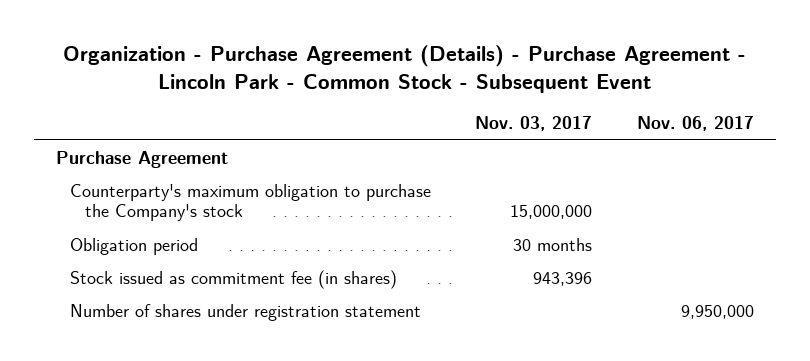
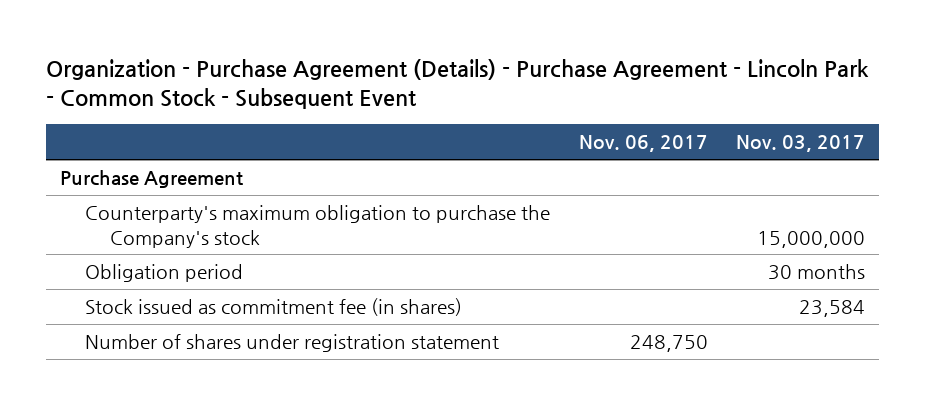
- | Nov. 03, 2017 | Nov. 06, 2017
+ | Nov. 06, 2017 | Nov. 03, 2017
- Stock issued as commitment fee (in shares) | 943,396 |
- Number of shares under registration statement | | 9,950,000
+ Stock issued as commitment fee (in shares) | | 23,584
+ Number of shares under registration statement | 248,750 |

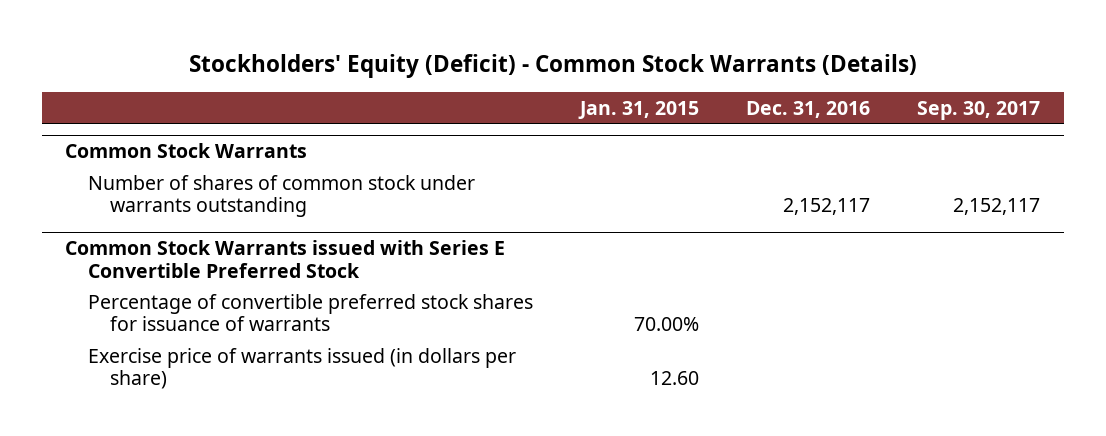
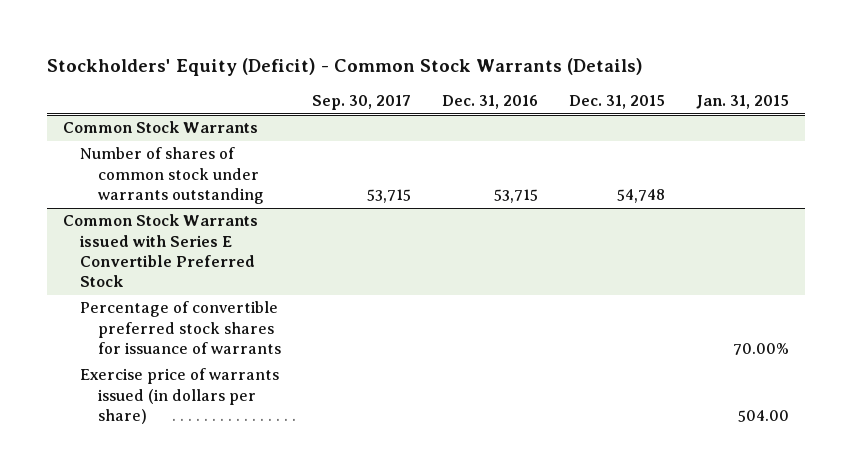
- | Jan. 31, 2015 | Dec. 31, 2016 | Sep. 30, 2017
+ | Sep. 30, 2017 | Dec. 31, 2016 | Dec. 31, 2015 | Jan. 31, 2015
@ Common Stock Warrants
- Number of shares of common stock under warrants outstanding | | 2,152,117 | 2,152,117
+ Number of shares of common stock under warrants outstanding | 53,715 | 53,715 | 54,748 |
@ Common Stock Warrants issued with Series E Convertible Preferred Stock
- Exercise price of warrants issued (in dollars per share) | 12.60 | |
+ Exercise price of warrants issued (in dollars per share) | | | | 504.00

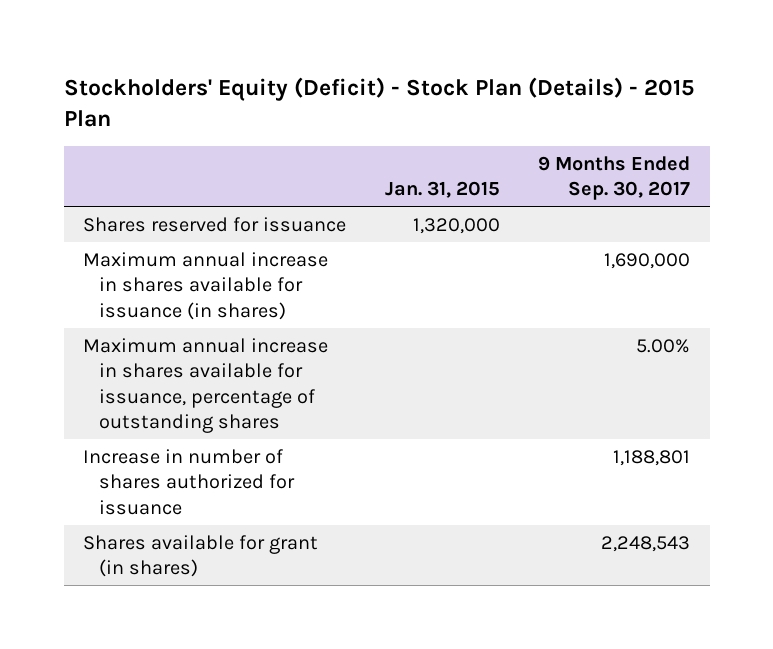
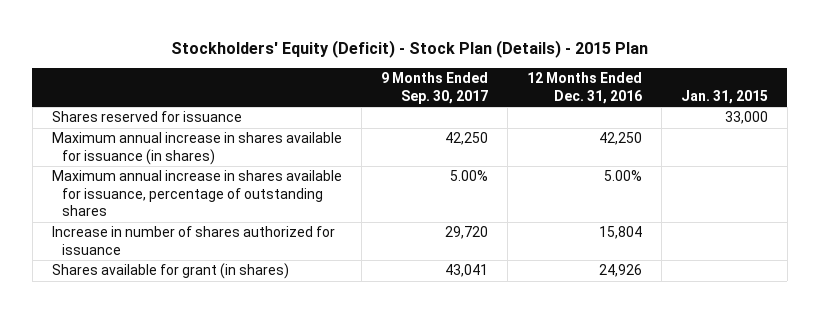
- | Jan. 31, 2015 | 9 Months Ended Sep. 30, 2017
+ | 9 Months Ended Sep. 30, 2017 | 12 Months Ended Dec. 31, 2016 | Jan. 31, 2015
- Shares reserved for issuance | 1,320,000 |
- Maximum annual increase in shares available for issuance (in shares) | | 1,690,000
+ Shares reserved for issuance | | | 33,000
+ Maximum annual increase in shares available for issuance (in shares) | 42,250 | 42,250 |
- Increase in number of shares authorized for issuance | | 1,188,801
- Shares available for grant (in shares) | | 2,248,543
+ Increase in number of shares authorized for issuance | 29,720 | 15,804 |
+ Shares available for grant (in shares) | 43,041 | 24,926 |

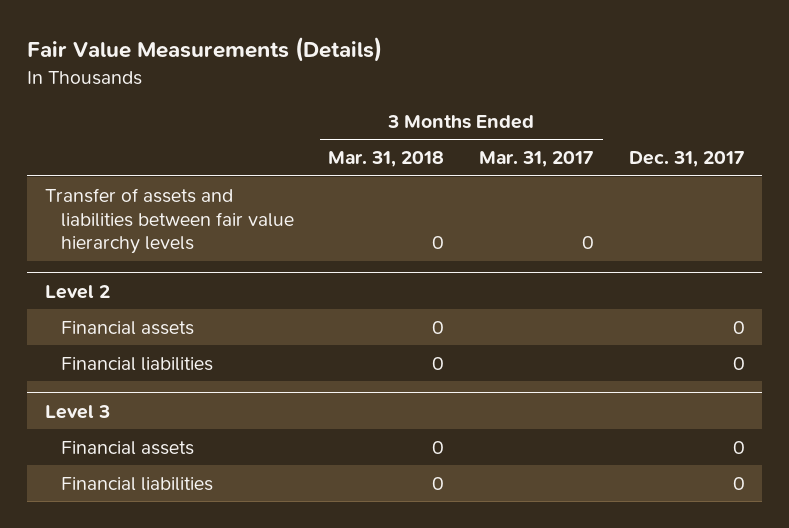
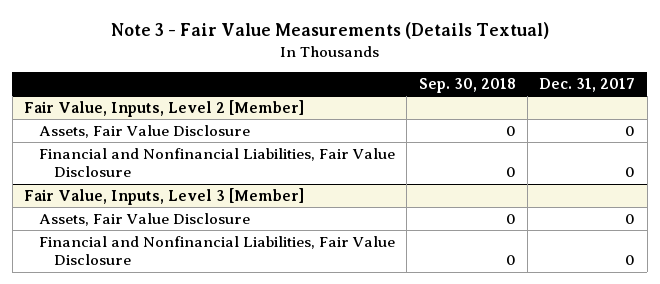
- Fair Value Measurements (Details)
+ Note 3 - Fair Value Measurements (Details Textual)
- | 3 Months Ended Mar. 31, 2018 | 3 Months Ended Mar. 31, 2017 | Dec. 31, 2017
+ | Sep. 30, 2018 | Dec. 31, 2017
- Transfer of assets and liabilities between fair value hierarchy levels | 0 | 0 |
- Level 2
- Financial assets | 0 | | 0
- Financial liabilities | 0 | | 0
- Level 3
- Financial assets | 0 | | 0
- Financial liabilities | 0 | | 0
+ Fair Value, Inputs, Level 2 [Member]
+ Assets, Fair Value Disclosure | 0 | 0
+ Financial and Nonfinancial Liabilities, Fair Value Disclosure | 0 | 0
+ Fair Value, Inputs, Level 3 [Member]
+ Assets, Fair Value Disclosure | 0 | 0
+ Financial and Nonfinancial Liabilities, Fair Value Disclosure | 0 | 0

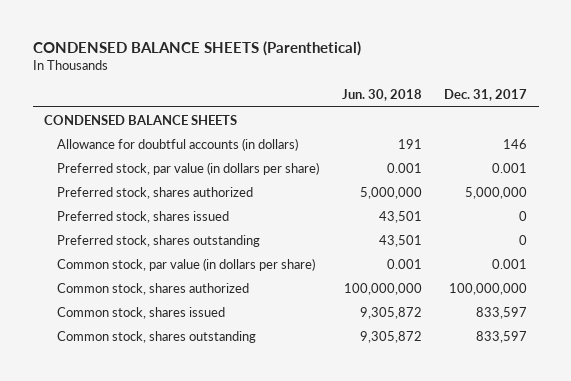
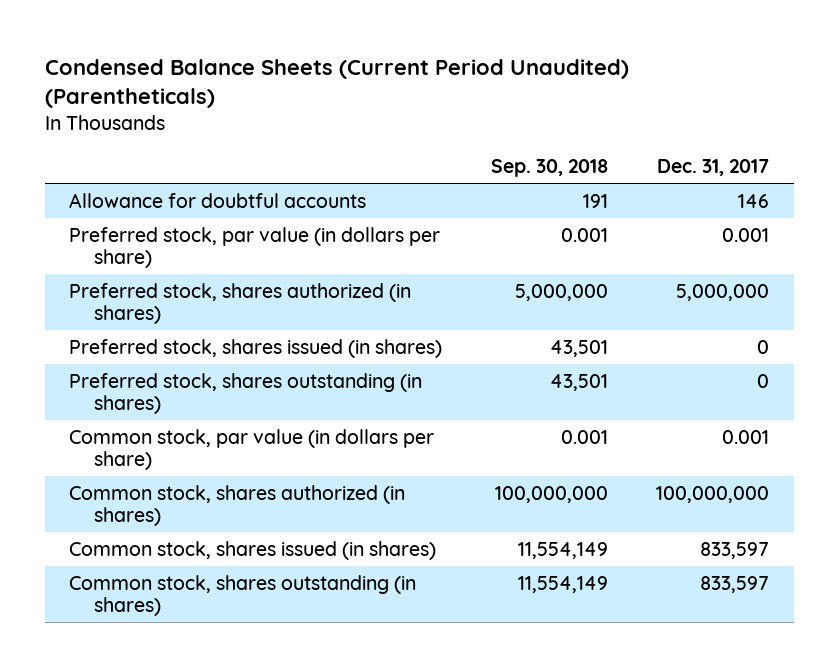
- CONDENSED BALANCE SHEETS (Parenthetical)
+ Condensed Balance Sheets (Current Period Unaudited) (Parentheticals)
- | Jun. 30, 2018 | Dec. 31, 2017
+ | Sep. 30, 2018 | Dec. 31, 2017
- CONDENSED BALANCE SHEETS
- Allowance for doubtful accounts (in dollars) | 191 | 146
+ Allowance for doubtful accounts | 191 | 146
- Preferred stock, shares authorized | 5,000,000 | 5,000,000
- Preferred stock, shares issued | 43,501 | 0
- Preferred stock, shares outstanding | 43,501 | 0
+ Preferred stock, shares authorized (in shares) | 5,000,000 | 5,000,000
+ Preferred stock, shares issued (in shares) | 43,501 | 0
+ Preferred stock, shares outstanding (in shares) | 43,501 | 0
- Common stock, shares authorized | 100,000,000 | 100,000,000
- Common stock, shares issued | 9,305,872 | 833,597
- Common stock, shares outstanding | 9,305,872 | 833,597
+ Common stock, shares authorized (in shares) | 100,000,000 | 100,000,000
+ Common stock, shares issued (in shares) | 11,554,149 | 833,597
+ Common stock, shares outstanding (in shares) | 11,554,149 | 833,597

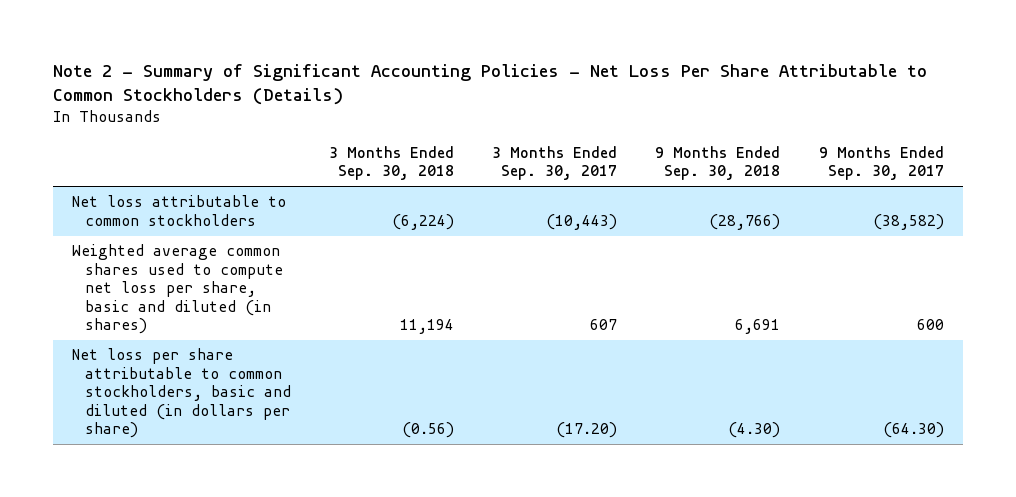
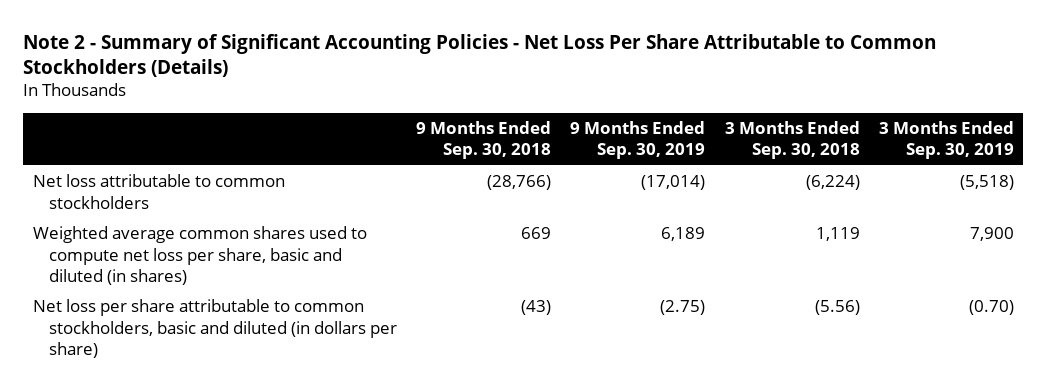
- | 3 Months Ended Sep. 30, 2018 | 3 Months Ended Sep. 30, 2017 | 9 Months Ended Sep. 30, 2018 | 9 Months Ended Sep. 30, 2017
+ | 9 Months Ended Sep. 30, 2018 | 9 Months Ended Sep. 30, 2019 | 3 Months Ended Sep. 30, 2018 | 3 Months Ended Sep. 30, 2019
- Weighted average common shares used to compute net loss per share, basic and diluted (in shares) | 11,194 | 607 | 6,691 | 600
- Net loss per share attributable to common stockholders, basic and diluted (in dollars per share) | (0.56) | (17.20) | (4.30) | (64.30)
+ Weighted average common shares used to compute net loss per share, basic and diluted (in shares) | 669 | 6,189 | 1,119 | 7,900
+ Net loss per share attributable to common stockholders, basic and diluted (in dollars per share) | (43) | (2.75) | (5.56) | (0.70)

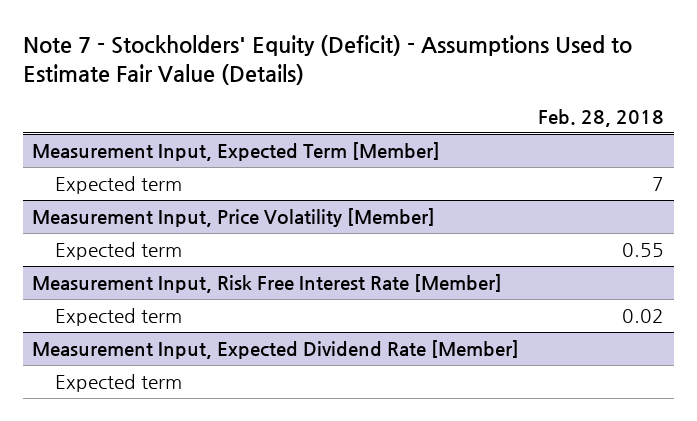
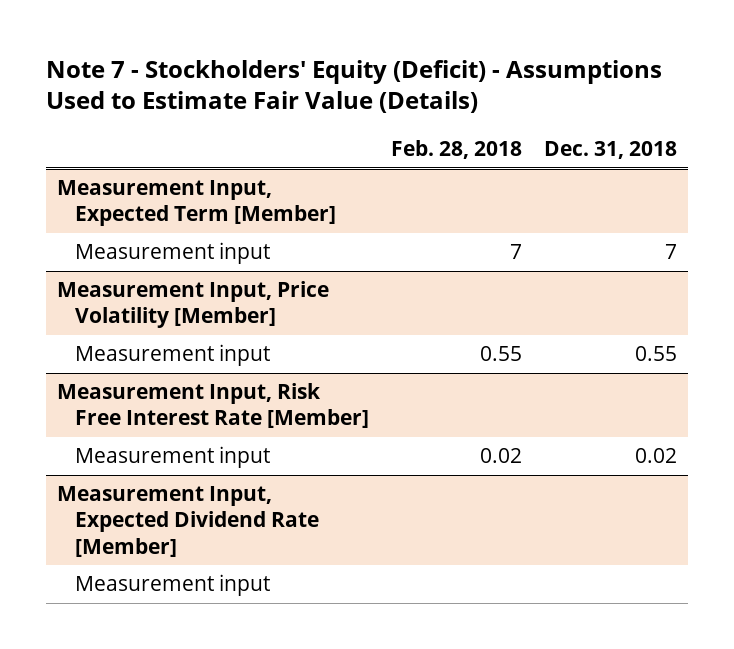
- | Feb. 28, 2018
+ | Feb. 28, 2018 | Dec. 31, 2018
@ Measurement Input, Expected Term [Member]
- Expected term | 7
+ Measurement input | 7 | 7
@ Measurement Input, Price Volatility [Member]
- Expected term | 0.55
+ Measurement input | 0.55 | 0.55
@ Measurement Input, Risk Free Interest Rate [Member]
- Expected term | 0.02
+ Measurement input | 0.02 | 0.02
@ Measurement Input, Expected Dividend Rate [Member]
- Expected term
+ Measurement input

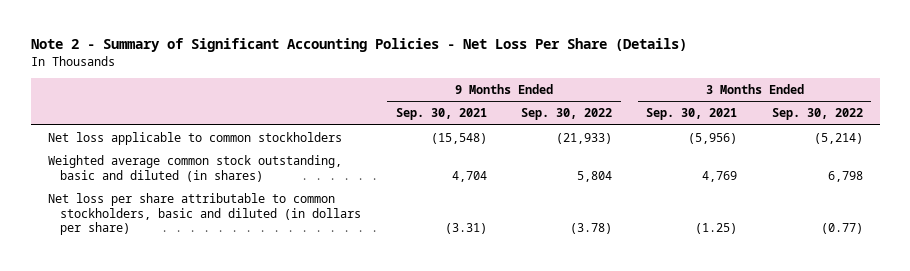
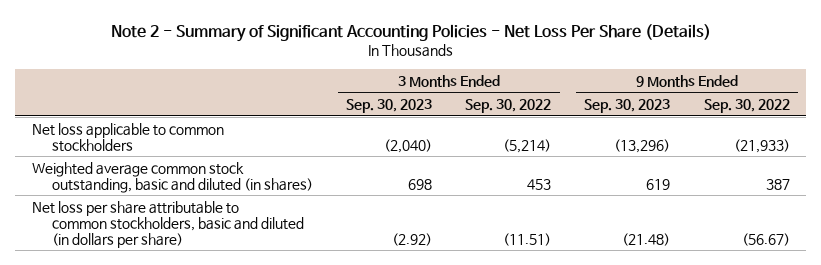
- | 9 Months Ended Sep. 30, 2021 | 9 Months Ended Sep. 30, 2022 | 3 Months Ended Sep. 30, 2021 | 3 Months Ended Sep. 30, 2022
+ | 3 Months Ended Sep. 30, 2023 | 3 Months Ended Sep. 30, 2022 | 9 Months Ended Sep. 30, 2023 | 9 Months Ended Sep. 30, 2022
- Weighted average common stock outstanding, basic and diluted (in shares) | 4,704 | 5,804 | 4,769 | 6,798
- Net loss per share attributable to common stockholders, basic and diluted (in dollars per share) | (3.31) | (3.78) | (1.25) | (0.77)
+ Weighted average common stock outstanding, basic and diluted (in shares) | 698 | 453 | 619 | 387
+ Net loss per share attributable to common stockholders, basic and diluted (in dollars per share) | (2.92) | (11.51) | (21.48) | (56.67)

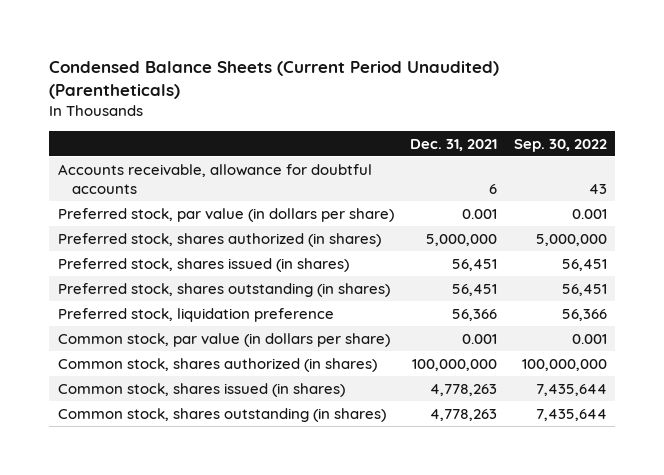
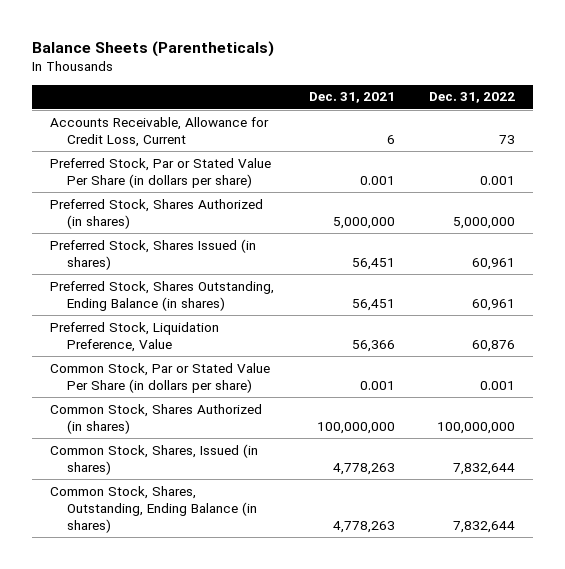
- Condensed Balance Sheets (Current Period Unaudited) (Parentheticals)
+ Balance Sheets (Parentheticals)
- | Dec. 31, 2021 | Sep. 30, 2022
+ | Dec. 31, 2021 | Dec. 31, 2022
- Accounts receivable, allowance for doubtful accounts | 6 | 43
- Preferred stock, par value (in dollars per share) | 0.001 | 0.001
- Preferred stock, shares authorized (in shares) | 5,000,000 | 5,000,000
- Preferred stock, shares issued (in shares) | 56,451 | 56,451
- Preferred stock, shares outstanding (in shares) | 56,451 | 56,451
- Preferred stock, liquidation preference | 56,366 | 56,366
- Common stock, par value (in dollars per share) | 0.001 | 0.001
- Common stock, shares authorized (in shares) | 100,000,000 | 100,000,000
- Common stock, shares issued (in shares) | 4,778,263 | 7,435,644
- Common stock, shares outstanding (in shares) | 4,778,263 | 7,435,644
+ Accounts Receivable, Allowance for Credit Loss, Current | 6 | 73
+ Preferred Stock, Par or Stated Value Per Share (in dollars per share) | 0.001 | 0.001
+ Preferred Stock, Shares Authorized (in shares) | 5,000,000 | 5,000,000
+ Preferred Stock, Shares Issued (in shares) | 56,451 | 60,961
+ Preferred Stock, Shares Outstanding, Ending Balance (in shares) | 56,451 | 60,961
+ Preferred Stock, Liquidation Preference, Value | 56,366 | 60,876
+ Common Stock, Par or Stated Value Per Share (in dollars per share) | 0.001 | 0.001
+ Common Stock, Shares Authorized (in shares) | 100,000,000 | 100,000,000
+ Common Stock, Shares, Issued (in shares) | 4,778,263 | 7,832,644
+ Common Stock, Shares, Outstanding, Ending Balance (in shares) | 4,778,263 | 7,832,644

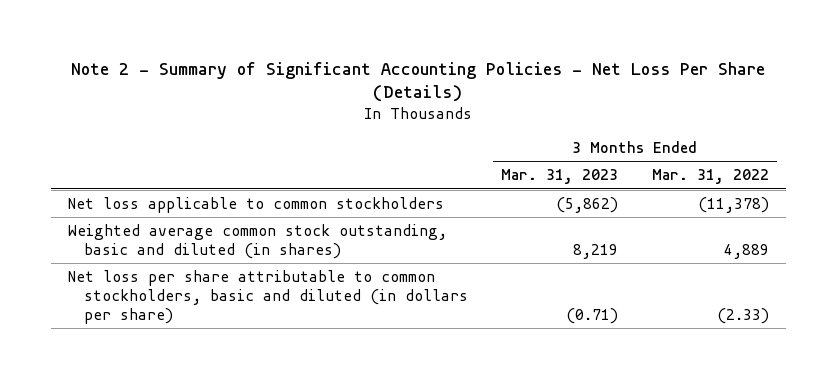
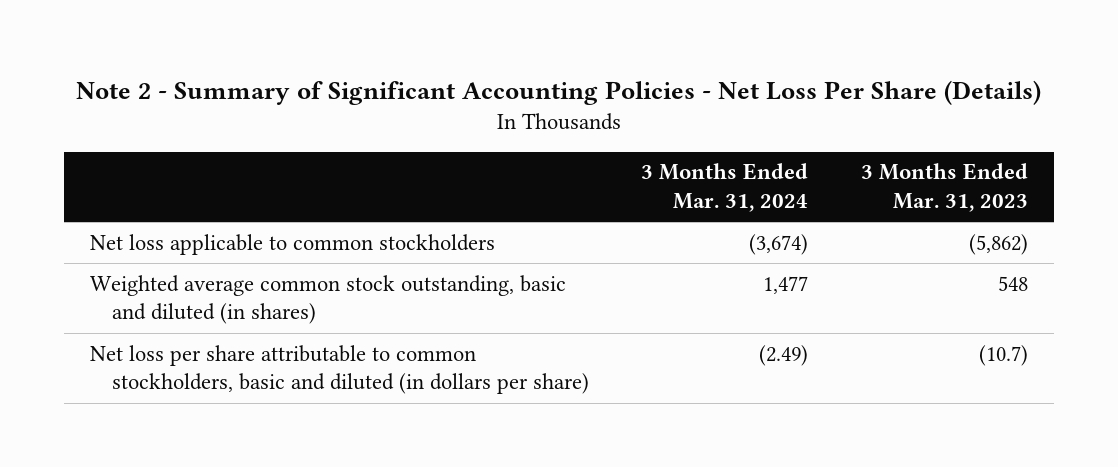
- | 3 Months Ended Mar. 31, 2023 | 3 Months Ended Mar. 31, 2022
+ | 3 Months Ended Mar. 31, 2024 | 3 Months Ended Mar. 31, 2023
- Weighted average common stock outstanding, basic and diluted (in shares) | 8,219 | 4,889
- Net loss per share attributable to common stockholders, basic and diluted (in dollars per share) | (0.71) | (2.33)
+ Weighted average common stock outstanding, basic and diluted (in shares) | 1,477 | 548
+ Net loss per share attributable to common stockholders, basic and diluted (in dollars per share) | (2.49) | (10.7)

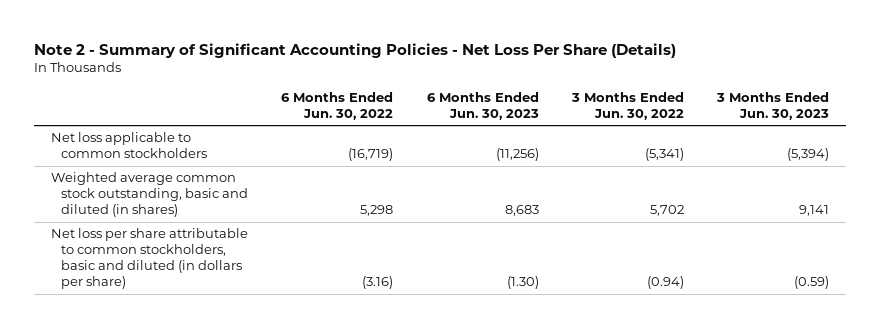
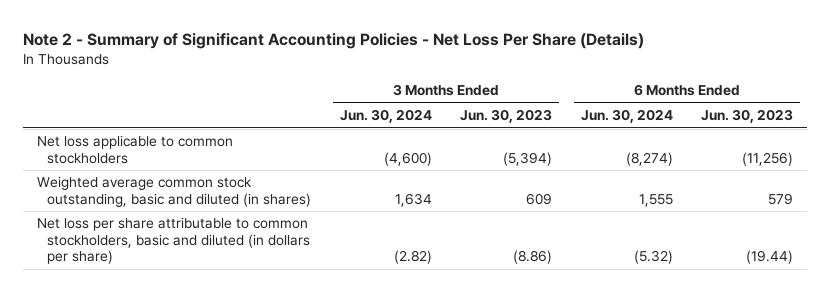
- | 6 Months Ended Jun. 30, 2022 | 6 Months Ended Jun. 30, 2023 | 3 Months Ended Jun. 30, 2022 | 3 Months Ended Jun. 30, 2023
+ | 3 Months Ended Jun. 30, 2024 | 3 Months Ended Jun. 30, 2023 | 6 Months Ended Jun. 30, 2024 | 6 Months Ended Jun. 30, 2023
- Weighted average common stock outstanding, basic and diluted (in shares) | 5,298 | 8,683 | 5,702 | 9,141
- Net loss per share attributable to common stockholders, basic and diluted (in dollars per share) | (3.16) | (1.30) | (0.94) | (0.59)
+ Weighted average common stock outstanding, basic and diluted (in shares) | 1,634 | 609 | 1,555 | 579
+ Net loss per share attributable to common stockholders, basic and diluted (in dollars per share) | (2.82) | (8.86) | (5.32) | (19.44)

